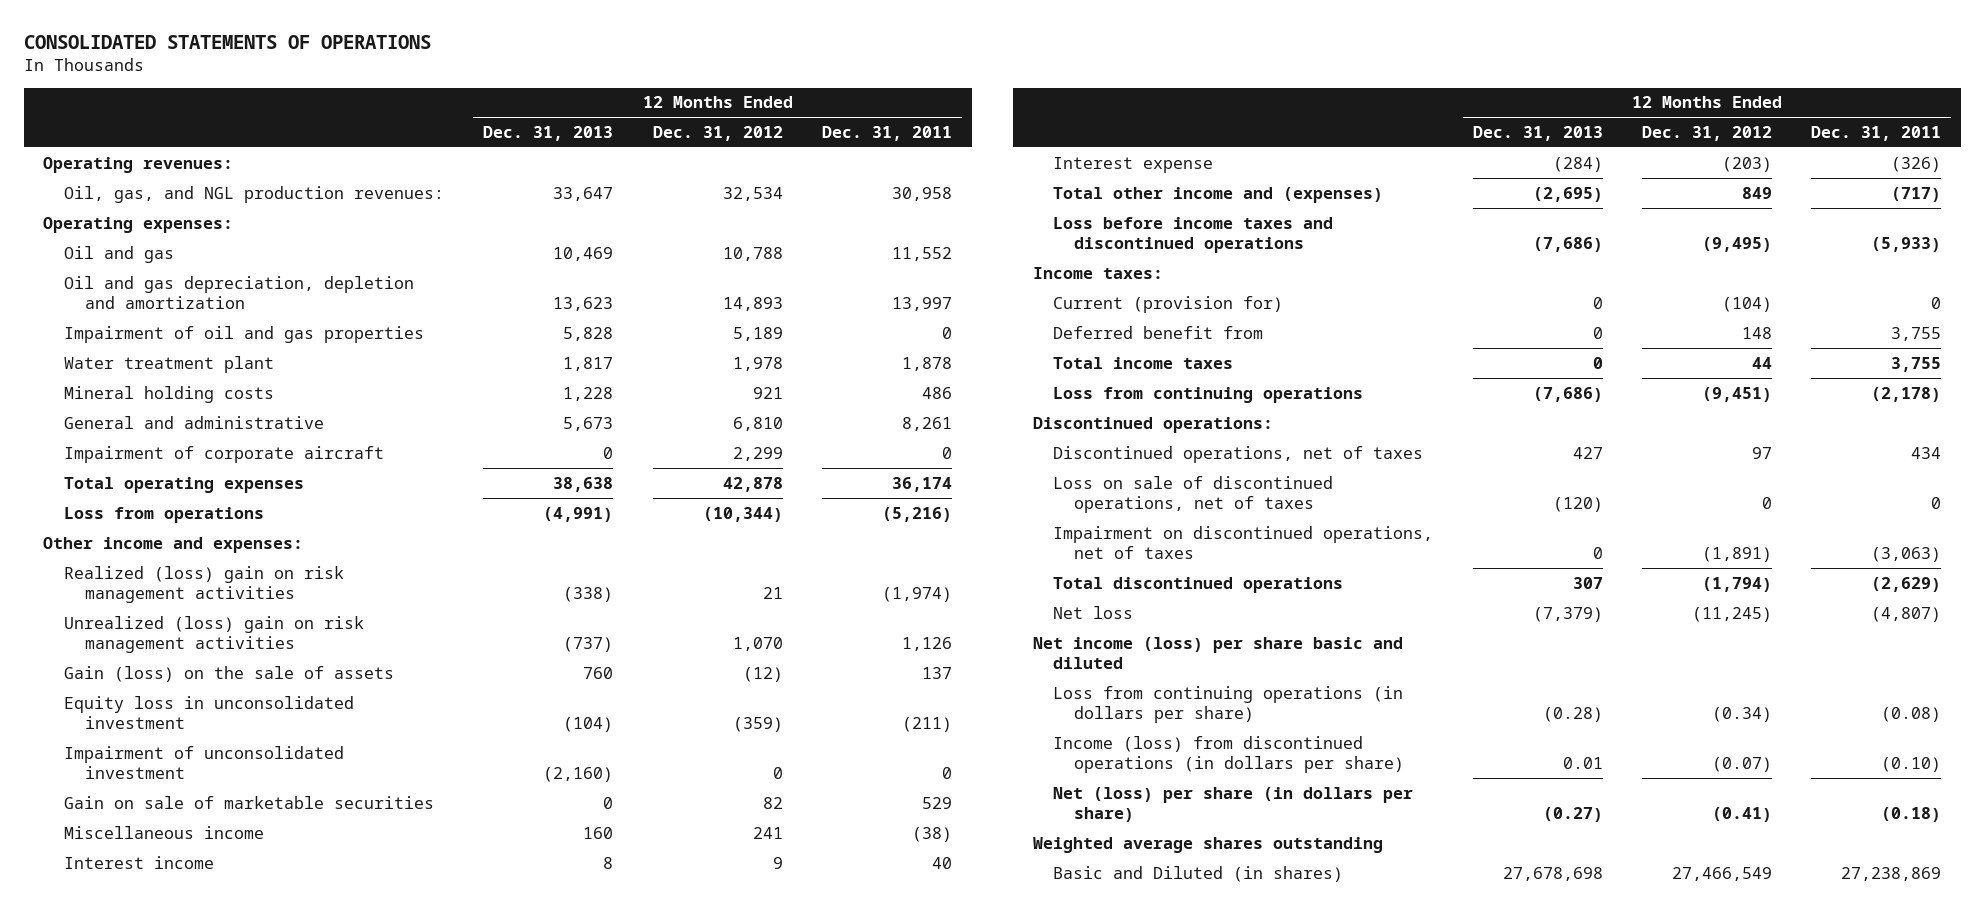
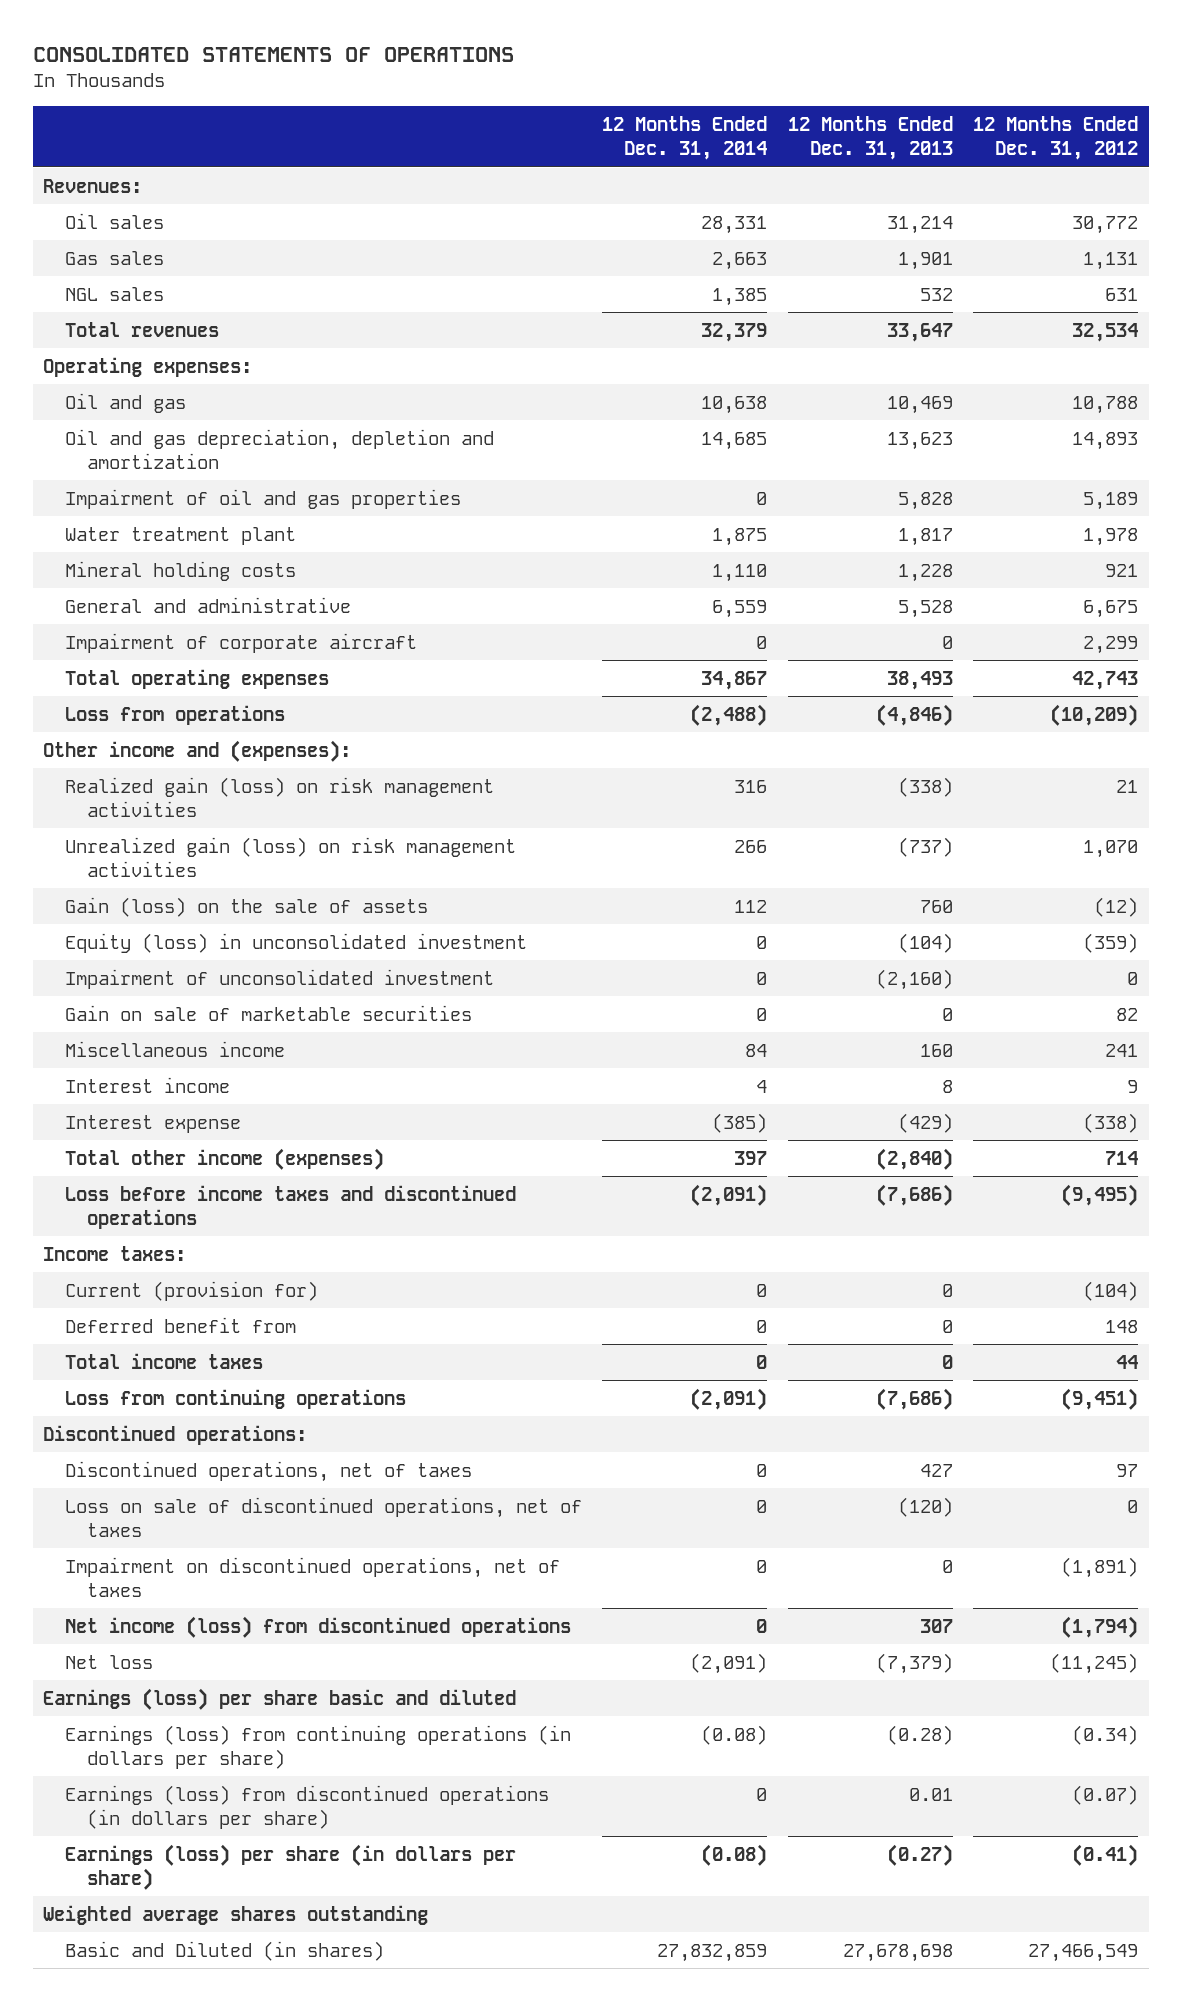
- | 12 Months Ended Dec. 31, 2013 | 12 Months Ended Dec. 31, 2012 | 12 Months Ended Dec. 31, 2011
+ | 12 Months Ended Dec. 31, 2014 | 12 Months Ended Dec. 31, 2013 | 12 Months Ended Dec. 31, 2012
- Operating revenues:
- Oil, gas, and NGL production revenues: | 33,647 | 32,534 | 30,958
+ Revenues:
+ Oil sales | 28,331 | 31,214 | 30,772
+ Gas sales | 2,663 | 1,901 | 1,131
+ NGL sales | 1,385 | 532 | 631
+ Total revenues | 32,379 | 33,647 | 32,534
- General and administrative | 5,673 | 6,810 | 8,261
+ General and administrative | 6,559 | 5,528 | 6,675
- Total operating expenses | 38,638 | 42,878 | 36,174
- Loss from operations | (4,991) | (10,344) | (5,216)
- Other income and expenses:
- Realized (loss) gain on risk management activities | (338) | 21 | (1,974)
- Unrealized (loss) gain on risk management activities | (737) | 1,070 | 1,126
+ Total operating expenses | 34,867 | 38,493 | 42,743
+ Loss from operations | (2,488) | (4,846) | (10,209)
+ Other income and (expenses):
+ Realized gain (loss) on risk management activities | 316 | (338) | 21
+ Unrealized gain (loss) on risk management activities | 266 | (737) | 1,070
- Equity loss in unconsolidated investment | (104) | (359) | (211)
+ Equity (loss) in unconsolidated investment | 0 | (104) | (359)
- Interest expense | (284) | (203) | (326)
- Total other income and (expenses) | (2,695) | 849 | (717)
+ Interest expense | (385) | (429) | (338)
+ Total other income (expenses) | 397 | (2,840) | 714
- Total discontinued operations | 307 | (1,794) | (2,629)
+ Net income (loss) from discontinued operations | 0 | 307 | (1,794)
- Net income (loss) per share basic and diluted
- Loss from continuing operations (in dollars per share) | (0.28) | (0.34) | (0.08)
- Income (loss) from discontinued operations (in dollars per share) | 0.01 | (0.07) | (0.10)
- Net (loss) per share (in dollars per share) | (0.27) | (0.41) | (0.18)
+ Earnings (loss) per share basic and diluted
+ Earnings (loss) from continuing operations (in dollars per share) | (0.08) | (0.28) | (0.34)
+ Earnings (loss) from discontinued operations (in dollars per share) | 0 | 0.01 | (0.07)
+ Earnings (loss) per share (in dollars per share) | (0.08) | (0.27) | (0.41)

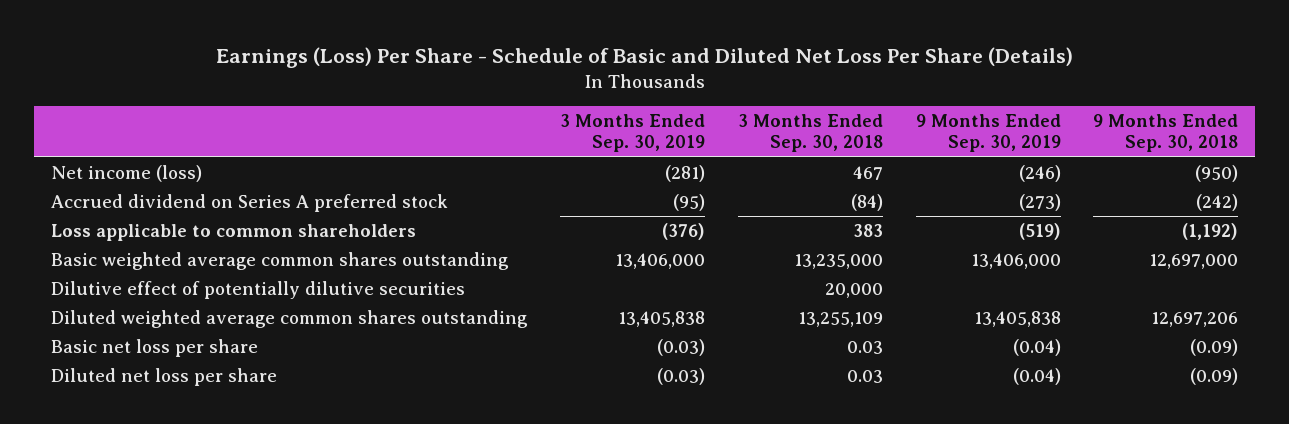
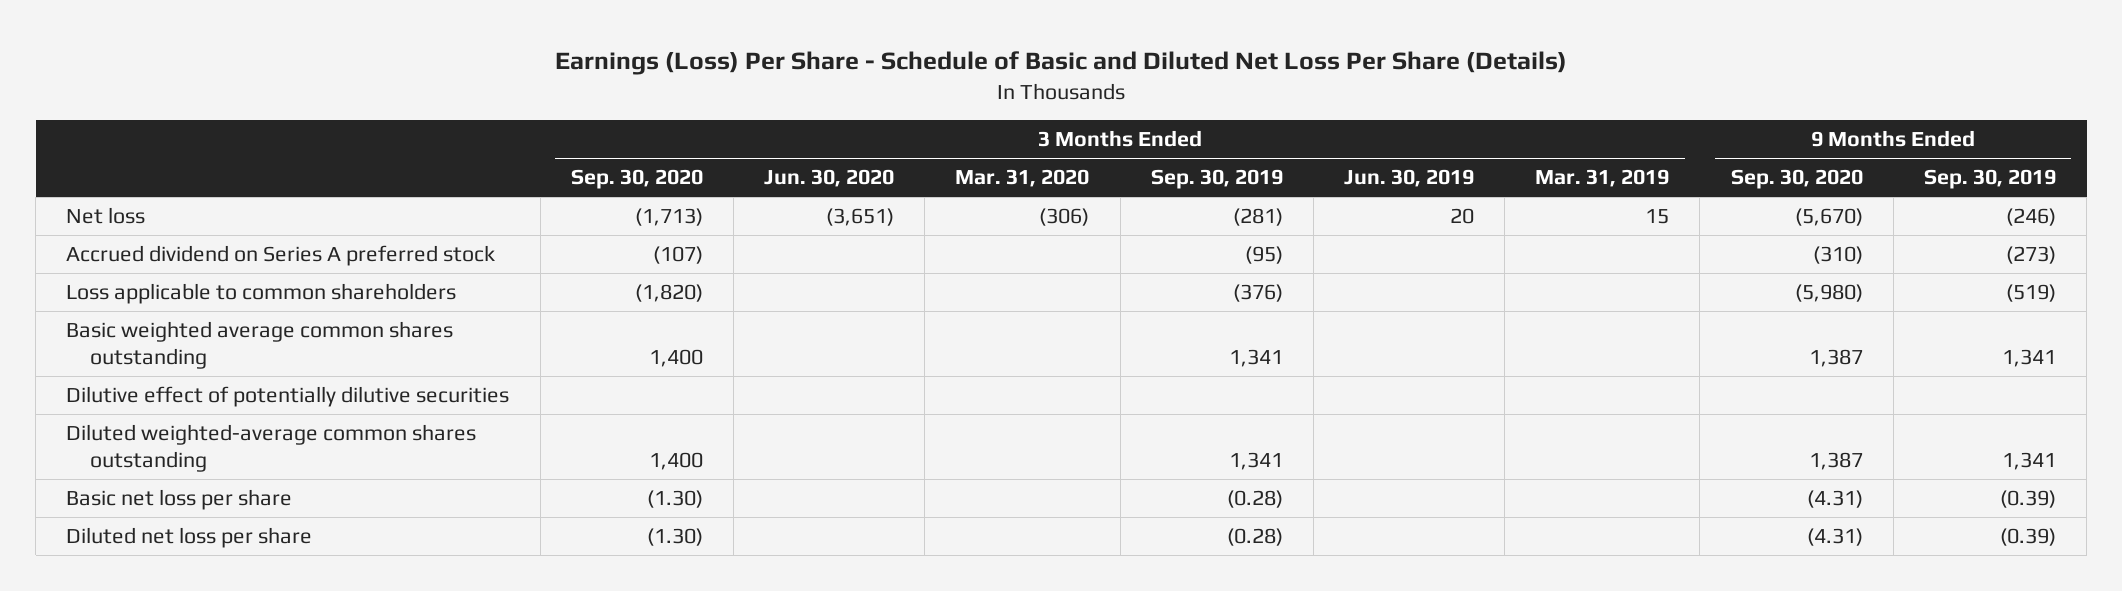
- | 3 Months Ended Sep. 30, 2019 | 3 Months Ended Sep. 30, 2018 | 9 Months Ended Sep. 30, 2019 | 9 Months Ended Sep. 30, 2018
+ | 3 Months Ended Sep. 30, 2020 | 3 Months Ended Jun. 30, 2020 | 3 Months Ended Mar. 31, 2020 | 3 Months Ended Sep. 30, 2019 | 3 Months Ended Jun. 30, 2019 | 3 Months Ended Mar. 31, 2019 | 9 Months Ended Sep. 30, 2020 | 9 Months Ended Sep. 30, 2019
- Net income (loss) | (281) | 467 | (246) | (950)
+ Net loss | (1,713) | (3,651) | (306) | (281) | 20 | 15 | (5,670) | (246)
- Basic weighted average common shares outstanding | 13,406,000 | 13,235,000 | 13,406,000 | 12,697,000
+ Basic weighted average common shares outstanding | 1,400 | | | 1,341 | | | 1,387 | 1,341
- Diluted weighted average common shares outstanding | 13,405,838 | 13,255,109 | 13,405,838 | 12,697,206
- Basic net loss per share | (0.03) | 0.03 | (0.04) | (0.09)
- Diluted net loss per share | (0.03) | 0.03 | (0.04) | (0.09)
+ Diluted weighted-average common shares outstanding | 1,400 | | | 1,341 | | | 1,387 | 1,341
+ Basic net loss per share | (1.30) | | | (0.28) | | | (4.31) | (0.39)
+ Diluted net loss per share | (1.30) | | | (0.28) | | | (4.31) | (0.39)

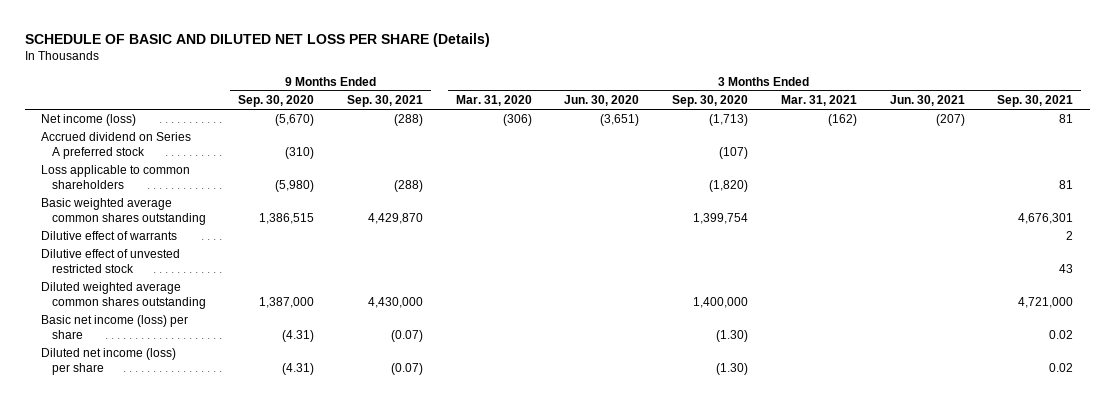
- Earnings (Loss) Per Share - Schedule of Basic and Diluted Net Loss Per Share (Details)
+ SCHEDULE OF BASIC AND DILUTED NET LOSS PER SHARE (Details)
- | 3 Months Ended Sep. 30, 2020 | 3 Months Ended Jun. 30, 2020 | 3 Months Ended Mar. 31, 2020 | 3 Months Ended Sep. 30, 2019 | 3 Months Ended Jun. 30, 2019 | 3 Months Ended Mar. 31, 2019 | 9 Months Ended Sep. 30, 2020 | 9 Months Ended Sep. 30, 2019
+ | 9 Months Ended Sep. 30, 2020 | 9 Months Ended Sep. 30, 2021 | 3 Months Ended Mar. 31, 2020 | 3 Months Ended Jun. 30, 2020 | 3 Months Ended Sep. 30, 2020 | 3 Months Ended Mar. 31, 2021 | 3 Months Ended Jun. 30, 2021 | 3 Months Ended Sep. 30, 2021
- Net loss | (1,713) | (3,651) | (306) | (281) | 20 | 15 | (5,670) | (246)
+ Net income (loss) | (5,670) | (288) | (306) | (3,651) | (1,713) | (162) | (207) | 81
- Basic weighted average common shares outstanding | 1,400 | | | 1,341 | | | 1,387 | 1,341
- Dilutive effect of potentially dilutive securities
- Diluted weighted-average common shares outstanding | 1,400 | | | 1,341 | | | 1,387 | 1,341
- Basic net loss per share | (1.30) | | | (0.28) | | | (4.31) | (0.39)
- Diluted net loss per share | (1.30) | | | (0.28) | | | (4.31) | (0.39)
+ Basic weighted average common shares outstanding | 1,386,515 | 4,429,870 | | | 1,399,754 | | | 4,676,301
+ Dilutive effect of warrants | | | | | | | | 2
+ Dilutive effect of unvested restricted stock | | | | | | | | 43
+ Diluted weighted average common shares outstanding | 1,387,000 | 4,430,000 | | | 1,400,000 | | | 4,721,000
+ Basic net income (loss) per share | (4.31) | (0.07) | | | (1.30) | | | 0.02
+ Diluted net income (loss) per share | (4.31) | (0.07) | | | (1.30) | | | 0.02

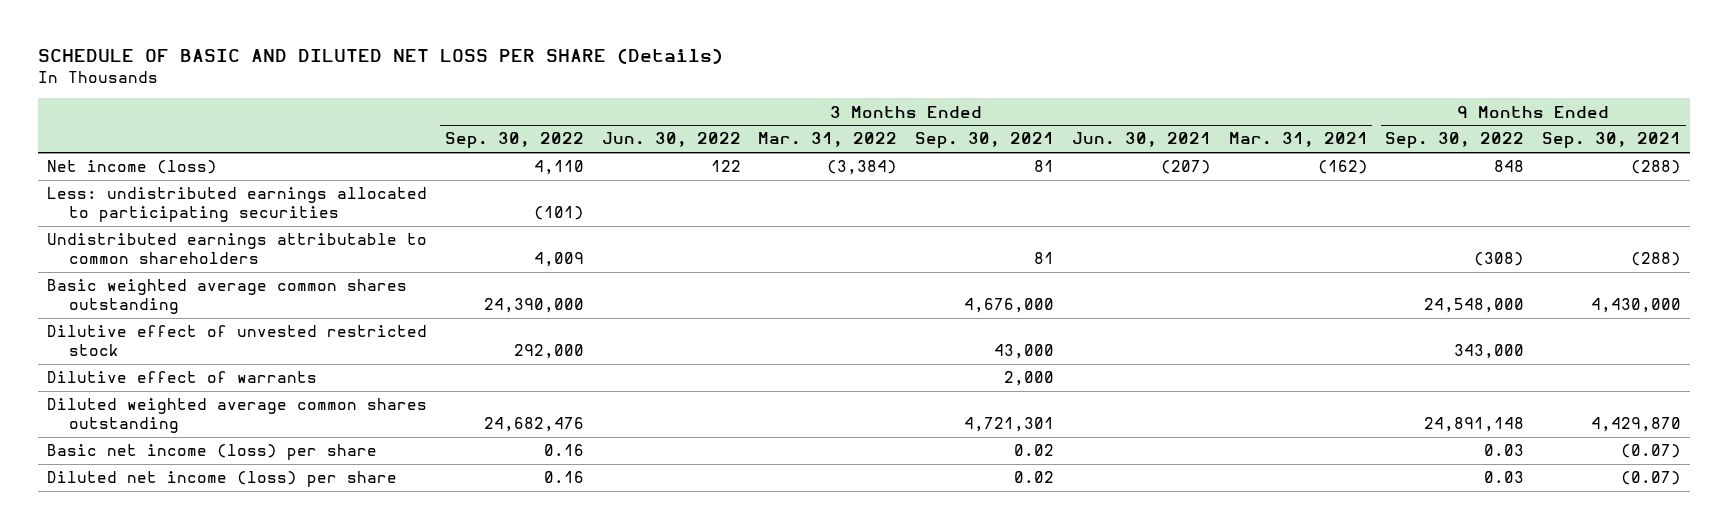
- | 9 Months Ended Sep. 30, 2020 | 9 Months Ended Sep. 30, 2021 | 3 Months Ended Mar. 31, 2020 | 3 Months Ended Jun. 30, 2020 | 3 Months Ended Sep. 30, 2020 | 3 Months Ended Mar. 31, 2021 | 3 Months Ended Jun. 30, 2021 | 3 Months Ended Sep. 30, 2021
+ | 3 Months Ended Sep. 30, 2022 | 3 Months Ended Jun. 30, 2022 | 3 Months Ended Mar. 31, 2022 | 3 Months Ended Sep. 30, 2021 | 3 Months Ended Jun. 30, 2021 | 3 Months Ended Mar. 31, 2021 | 9 Months Ended Sep. 30, 2022 | 9 Months Ended Sep. 30, 2021
- Accrued dividend on Series A preferred stock | (310) | | | | (107) | | |
- Loss applicable to common shareholders | (5,980) | (288) | | | (1,820) | | | 81
- Basic weighted average common shares outstanding | 1,386,515 | 4,429,870 | | | 1,399,754 | | | 4,676,301
- Dilutive effect of warrants | | | | | | | | 2
- Dilutive effect of unvested restricted stock | | | | | | | | 43
- Diluted weighted average common shares outstanding | 1,387,000 | 4,430,000 | | | 1,400,000 | | | 4,721,000
+ Less: undistributed earnings allocated to participating securities | (101) | | | | | | |
+ Undistributed earnings attributable to common shareholders | 4,009 | | | 81 | | | (308) | (288)
+ Basic weighted average common shares outstanding | 24,390,000 | | | 4,676,000 | | | 24,548,000 | 4,430,000
+ Dilutive effect of unvested restricted stock | 292,000 | | | 43,000 | | | 343,000 |
+ Dilutive effect of warrants | | | | 2,000 | | | |
+ Diluted weighted average common shares outstanding | 24,682,476 | | | 4,721,301 | | | 24,891,148 | 4,429,870

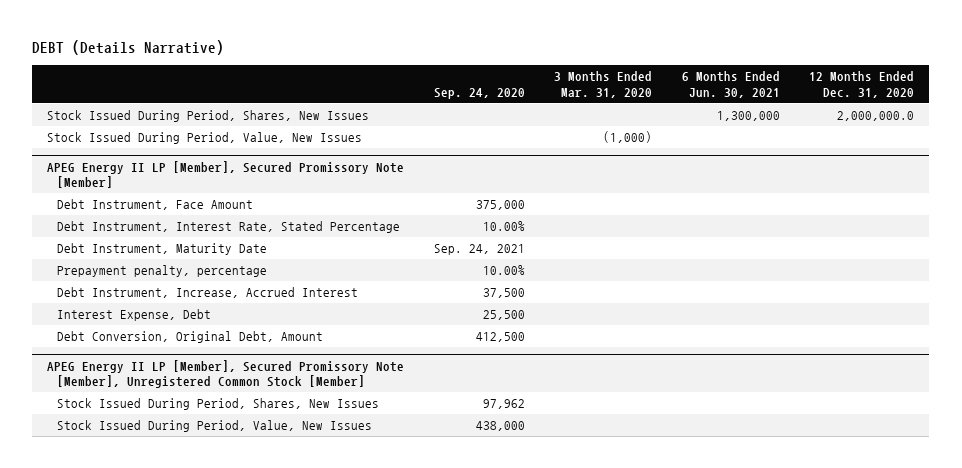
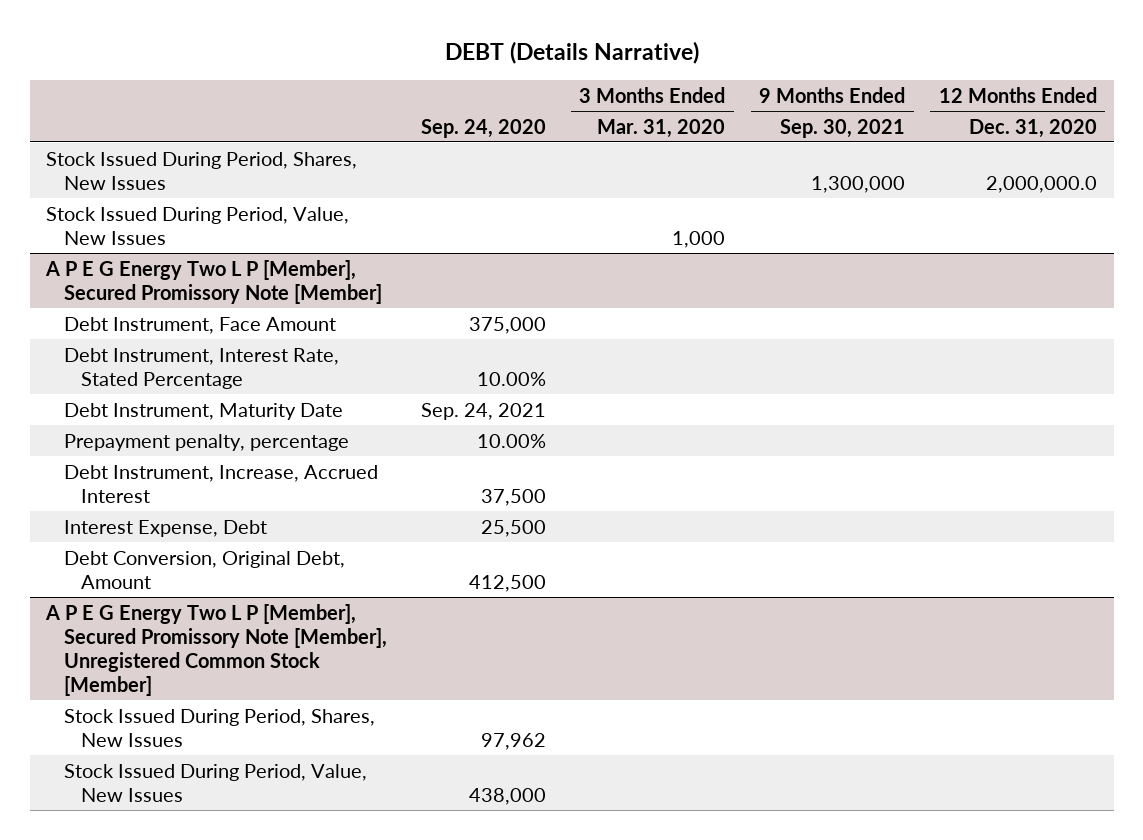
- | Sep. 24, 2020 | 3 Months Ended Mar. 31, 2020 | 6 Months Ended Jun. 30, 2021 | 12 Months Ended Dec. 31, 2020
+ | Sep. 24, 2020 | 3 Months Ended Mar. 31, 2020 | 9 Months Ended Sep. 30, 2021 | 12 Months Ended Dec. 31, 2020
- Stock Issued During Period, Value, New Issues | | (1,000) | |
- APEG Energy II LP [Member], Secured Promissory Note [Member]
+ Stock Issued During Period, Value, New Issues | | 1,000 | |
+ A P E G Energy Two L P [Member], Secured Promissory Note [Member]
- APEG Energy II LP [Member], Secured Promissory Note [Member], Unregistered Common Stock [Member]
+ A P E G Energy Two L P [Member], Secured Promissory Note [Member], Unregistered Common Stock [Member]

